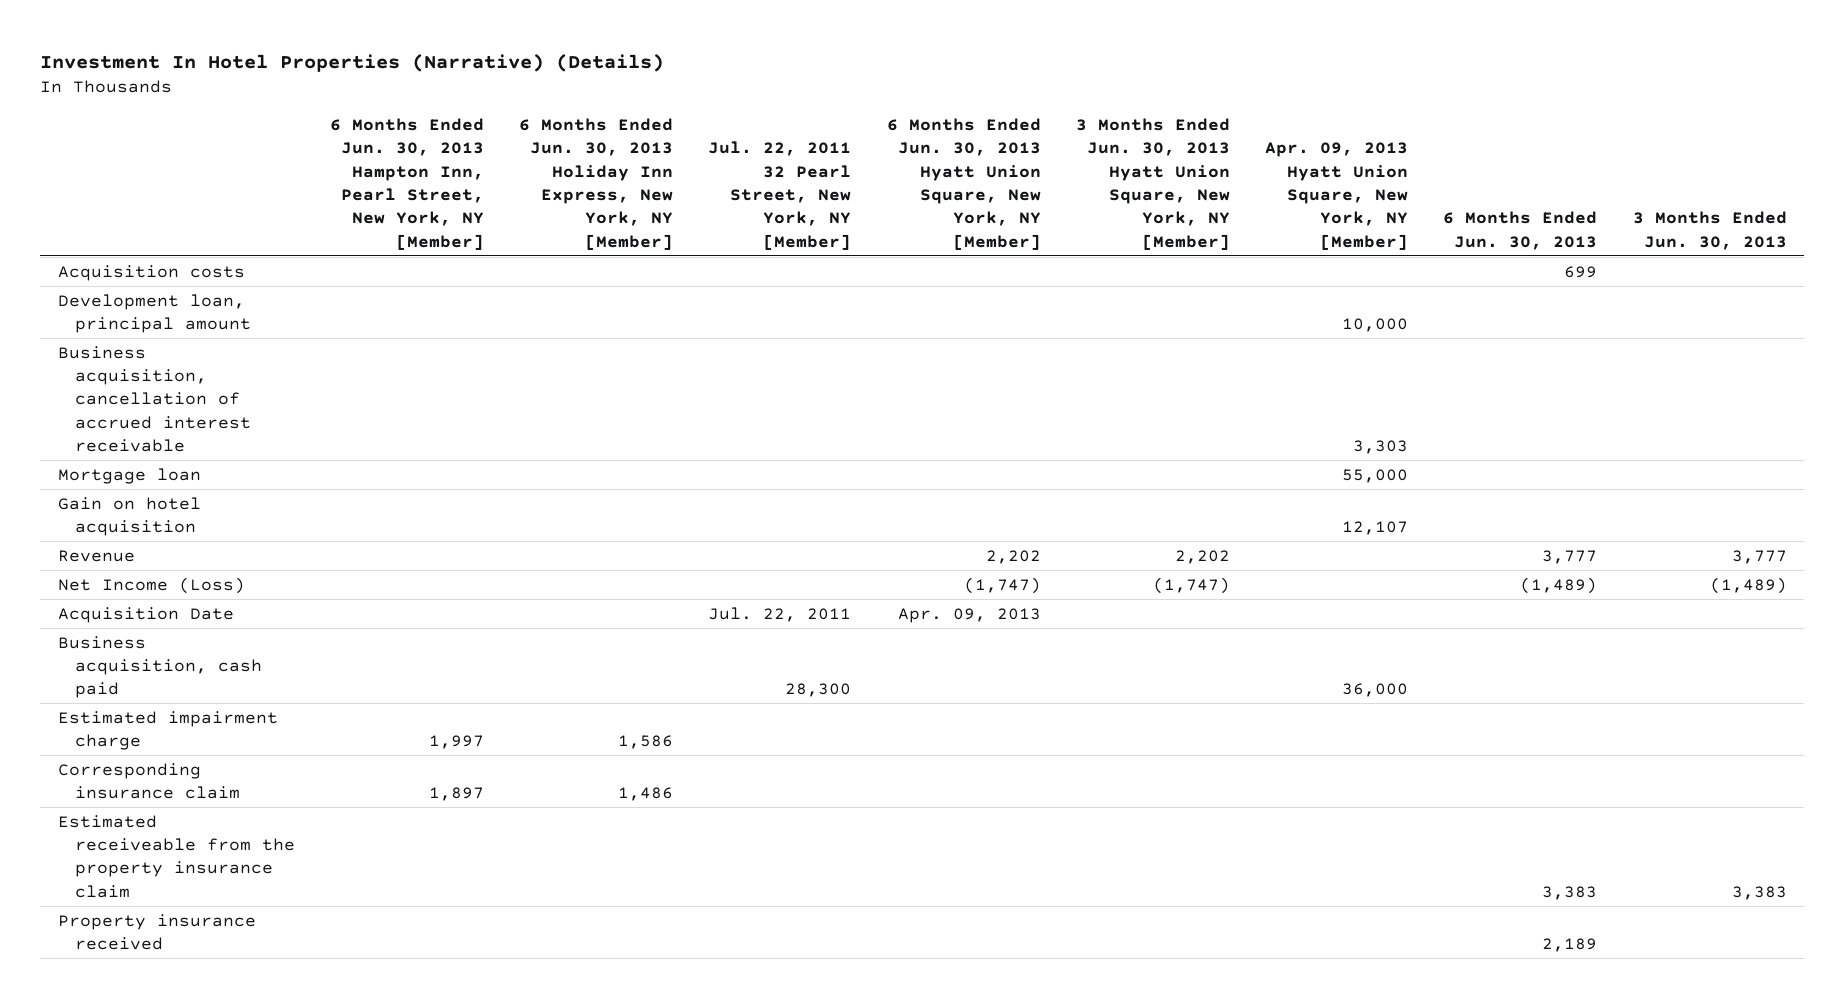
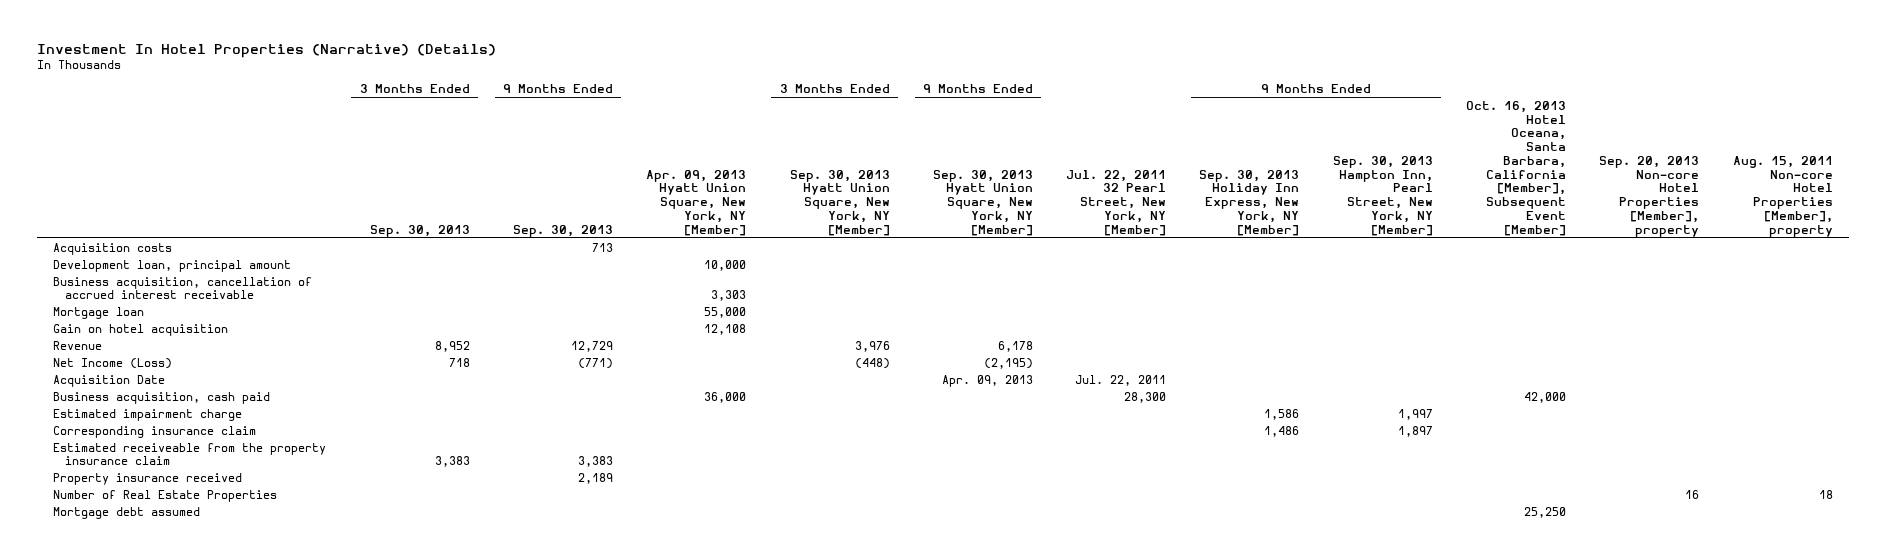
- | 6 Months Ended Jun. 30, 2013 Hampton Inn, Pearl Street, New York, NY [Member] | 6 Months Ended Jun. 30, 2013 Holiday Inn Express, New York, NY [Member] | Jul. 22, 2011 32 Pearl Street, New York, NY [Member] | 6 Months Ended Jun. 30, 2013 Hyatt Union Square, New York, NY [Member] | 3 Months Ended Jun. 30, 2013 Hyatt Union Square, New York, NY [Member] | Apr. 09, 2013 Hyatt Union Square, New York, NY [Member] | 6 Months Ended Jun. 30, 2013 | 3 Months Ended Jun. 30, 2013
+ | 3 Months Ended Sep. 30, 2013 | 9 Months Ended Sep. 30, 2013 | Apr. 09, 2013 Hyatt Union Square, New York, NY [Member] | 3 Months Ended Sep. 30, 2013 Hyatt Union Square, New York, NY [Member] | 9 Months Ended Sep. 30, 2013 Hyatt Union Square, New York, NY [Member] | Jul. 22, 2011 32 Pearl Street, New York, NY [Member] | 9 Months Ended Sep. 30, 2013 Holiday Inn Express, New York, NY [Member] | 9 Months Ended Sep. 30, 2013 Hampton Inn, Pearl Street, New York, NY [Member] | Oct. 16, 2013 Hotel Oceana, Santa Barbara, California [Member], Subsequent Event [Member] | Sep. 20, 2013 Non-core Hotel Properties [Member], property | Aug. 15, 2011 Non-core Hotel Properties [Member], property
- Gain on hotel acquisition | | | | | | 12,107 | |
+ Gain on hotel acquisition | | | 12,108 | | | | | | | |
+ Number of Real Estate Properties | | | | | | | | | | 16 | 18
+ Mortgage debt assumed | | | | | | | | | 25,250 | |

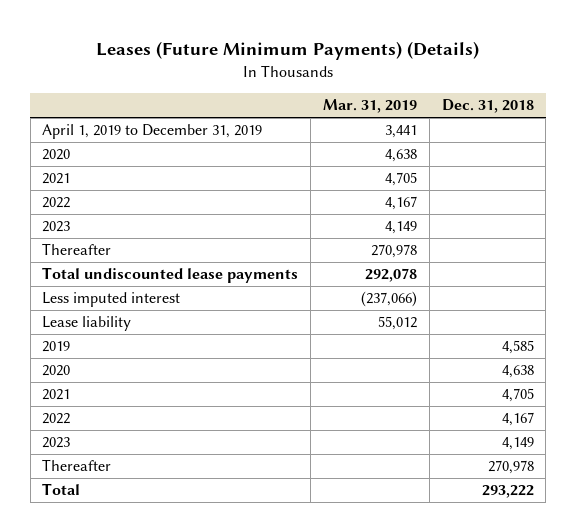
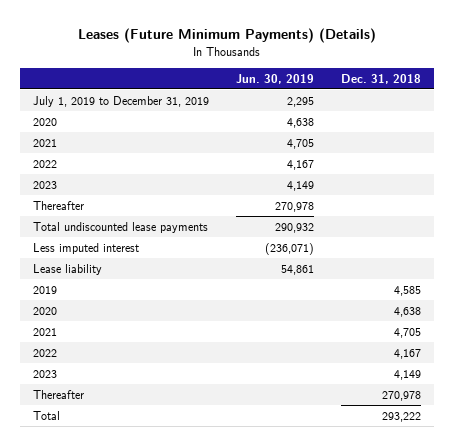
- | Mar. 31, 2019 | Dec. 31, 2018
+ | Jun. 30, 2019 | Dec. 31, 2018
- April 1, 2019 to December 31, 2019 | 3,441 |
+ July 1, 2019 to December 31, 2019 | 2,295 |

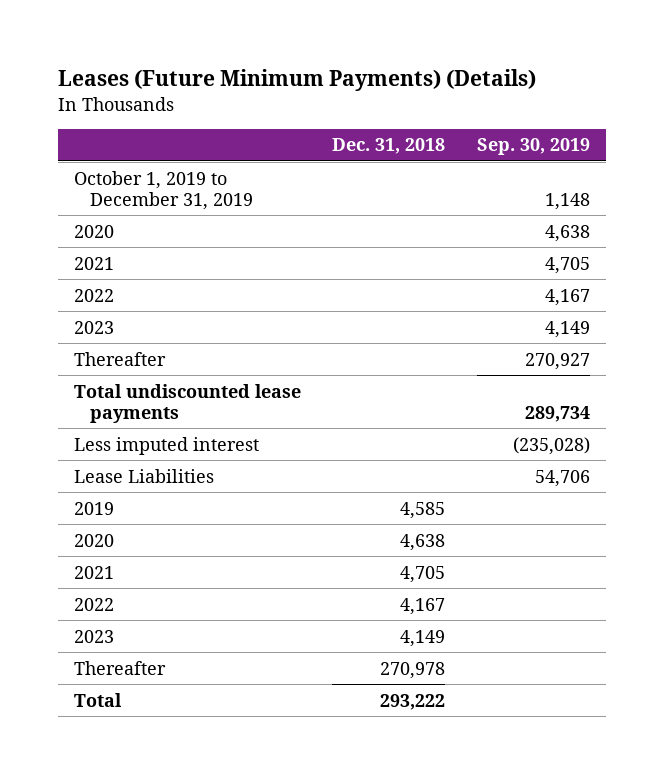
- | Jun. 30, 2019 | Dec. 31, 2018
+ | Dec. 31, 2018 | Sep. 30, 2019
- July 1, 2019 to December 31, 2019 | 2,295 |
+ October 1, 2019 to December 31, 2019 | | 1,148
- Lease liability | 54,861 |
+ Lease Liabilities | | 54,706

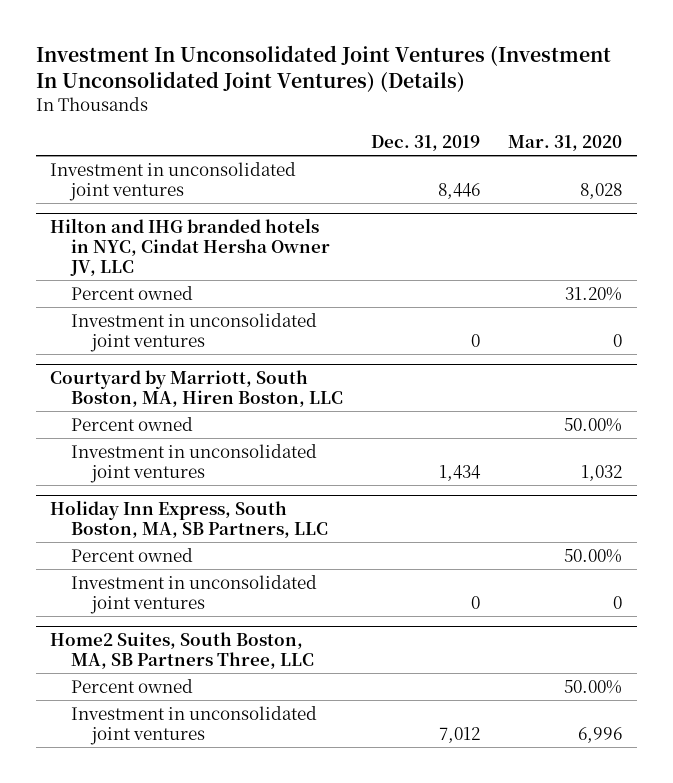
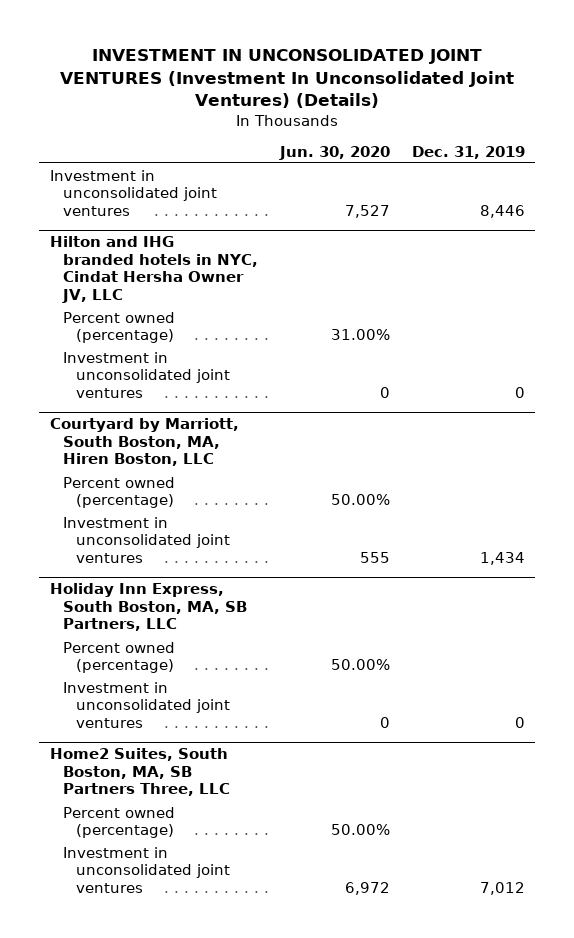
- Investment In Unconsolidated Joint Ventures (Investment In Unconsolidated Joint Ventures) (Details)
+ INVESTMENT IN UNCONSOLIDATED JOINT VENTURES (Investment In Unconsolidated Joint Ventures) (Details)
- | Dec. 31, 2019 | Mar. 31, 2020
+ | Jun. 30, 2020 | Dec. 31, 2019
@ Hilton and IHG branded hotels in NYC, Cindat Hersha Owner JV, LLC
- Percent owned | | 31.20%
+ Percent owned (percentage) | 31.00% |
@ Courtyard by Marriott, South Boston, MA, Hiren Boston, LLC
- Percent owned | | 50.00%
+ Percent owned (percentage) | 50.00% |
@ Holiday Inn Express, South Boston, MA, SB Partners, LLC
- Percent owned | | 50.00%
+ Percent owned (percentage) | 50.00% |
@ Home2 Suites, South Boston, MA, SB Partners Three, LLC
- Percent owned | | 50.00%
+ Percent owned (percentage) | 50.00% |

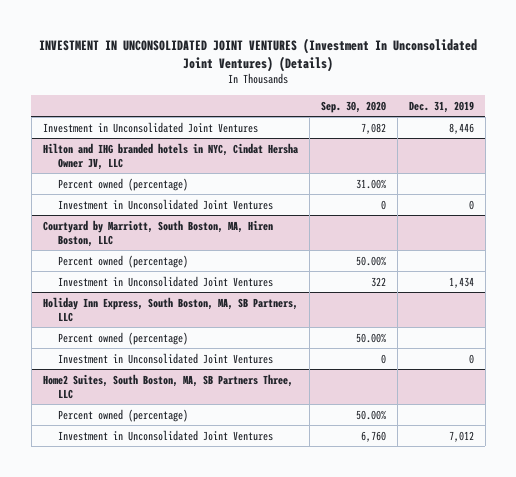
- | Jun. 30, 2020 | Dec. 31, 2019
+ | Sep. 30, 2020 | Dec. 31, 2019
- Investment in unconsolidated joint ventures | 7,527 | 8,446
+ Investment in Unconsolidated Joint Ventures | 7,082 | 8,446
@ Hilton and IHG branded hotels in NYC, Cindat Hersha Owner JV, LLC
- Investment in unconsolidated joint ventures | 0 | 0
+ Investment in Unconsolidated Joint Ventures | 0 | 0
@ Courtyard by Marriott, South Boston, MA, Hiren Boston, LLC
- Investment in unconsolidated joint ventures | 555 | 1,434
+ Investment in Unconsolidated Joint Ventures | 322 | 1,434
@ Holiday Inn Express, South Boston, MA, SB Partners, LLC
- Investment in unconsolidated joint ventures | 0 | 0
+ Investment in Unconsolidated Joint Ventures | 0 | 0
@ Home2 Suites, South Boston, MA, SB Partners Three, LLC
- Investment in unconsolidated joint ventures | 6,972 | 7,012
+ Investment in Unconsolidated Joint Ventures | 6,760 | 7,012

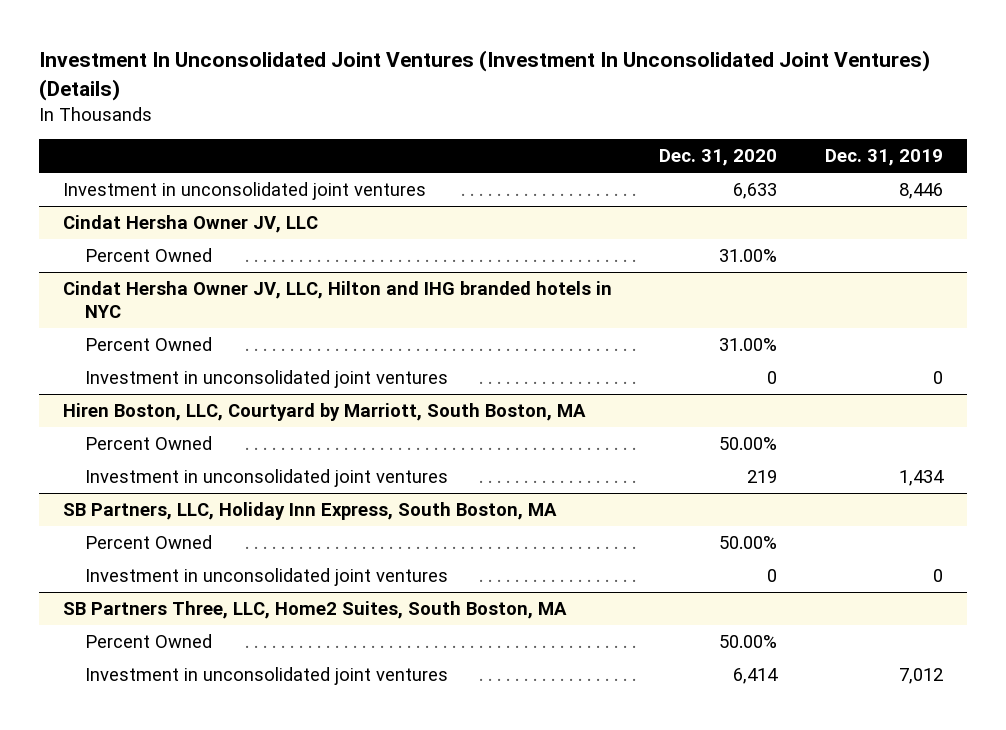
- INVESTMENT IN UNCONSOLIDATED JOINT VENTURES (Investment In Unconsolidated Joint Ventures) (Details)
+ Investment In Unconsolidated Joint Ventures (Investment In Unconsolidated Joint Ventures) (Details)
- | Sep. 30, 2020 | Dec. 31, 2019
+ | Dec. 31, 2020 | Dec. 31, 2019
- Investment in Unconsolidated Joint Ventures | 7,082 | 8,446
- Hilton and IHG branded hotels in NYC, Cindat Hersha Owner JV, LLC
- Percent owned (percentage) | 31.00% |
- Investment in Unconsolidated Joint Ventures | 0 | 0
- Courtyard by Marriott, South Boston, MA, Hiren Boston, LLC
- Percent owned (percentage) | 50.00% |
- Investment in Unconsolidated Joint Ventures | 322 | 1,434
- Holiday Inn Express, South Boston, MA, SB Partners, LLC
- Percent owned (percentage) | 50.00% |
- Investment in Unconsolidated Joint Ventures | 0 | 0
- Home2 Suites, South Boston, MA, SB Partners Three, LLC
- Percent owned (percentage) | 50.00% |
- Investment in Unconsolidated Joint Ventures | 6,760 | 7,012
+ Investment in unconsolidated joint ventures | 6,633 | 8,446
+ Cindat Hersha Owner JV, LLC
+ Percent Owned | 31.00% |
+ Cindat Hersha Owner JV, LLC, Hilton and IHG branded hotels in NYC
+ Percent Owned | 31.00% |
+ Investment in unconsolidated joint ventures | 0 | 0
+ Hiren Boston, LLC, Courtyard by Marriott, South Boston, MA
+ Percent Owned | 50.00% |
+ Investment in unconsolidated joint ventures | 219 | 1,434
+ SB Partners, LLC, Holiday Inn Express, South Boston, MA
+ Percent Owned | 50.00% |
+ Investment in unconsolidated joint ventures | 0 | 0
+ SB Partners Three, LLC, Home2 Suites, South Boston, MA
+ Percent Owned | 50.00% |
+ Investment in unconsolidated joint ventures | 6,414 | 7,012

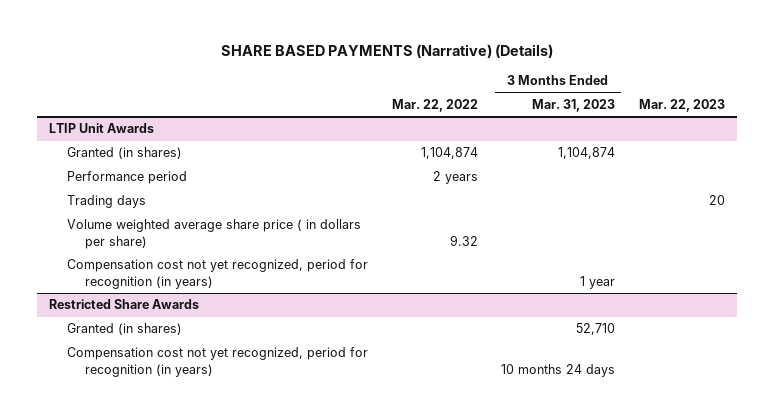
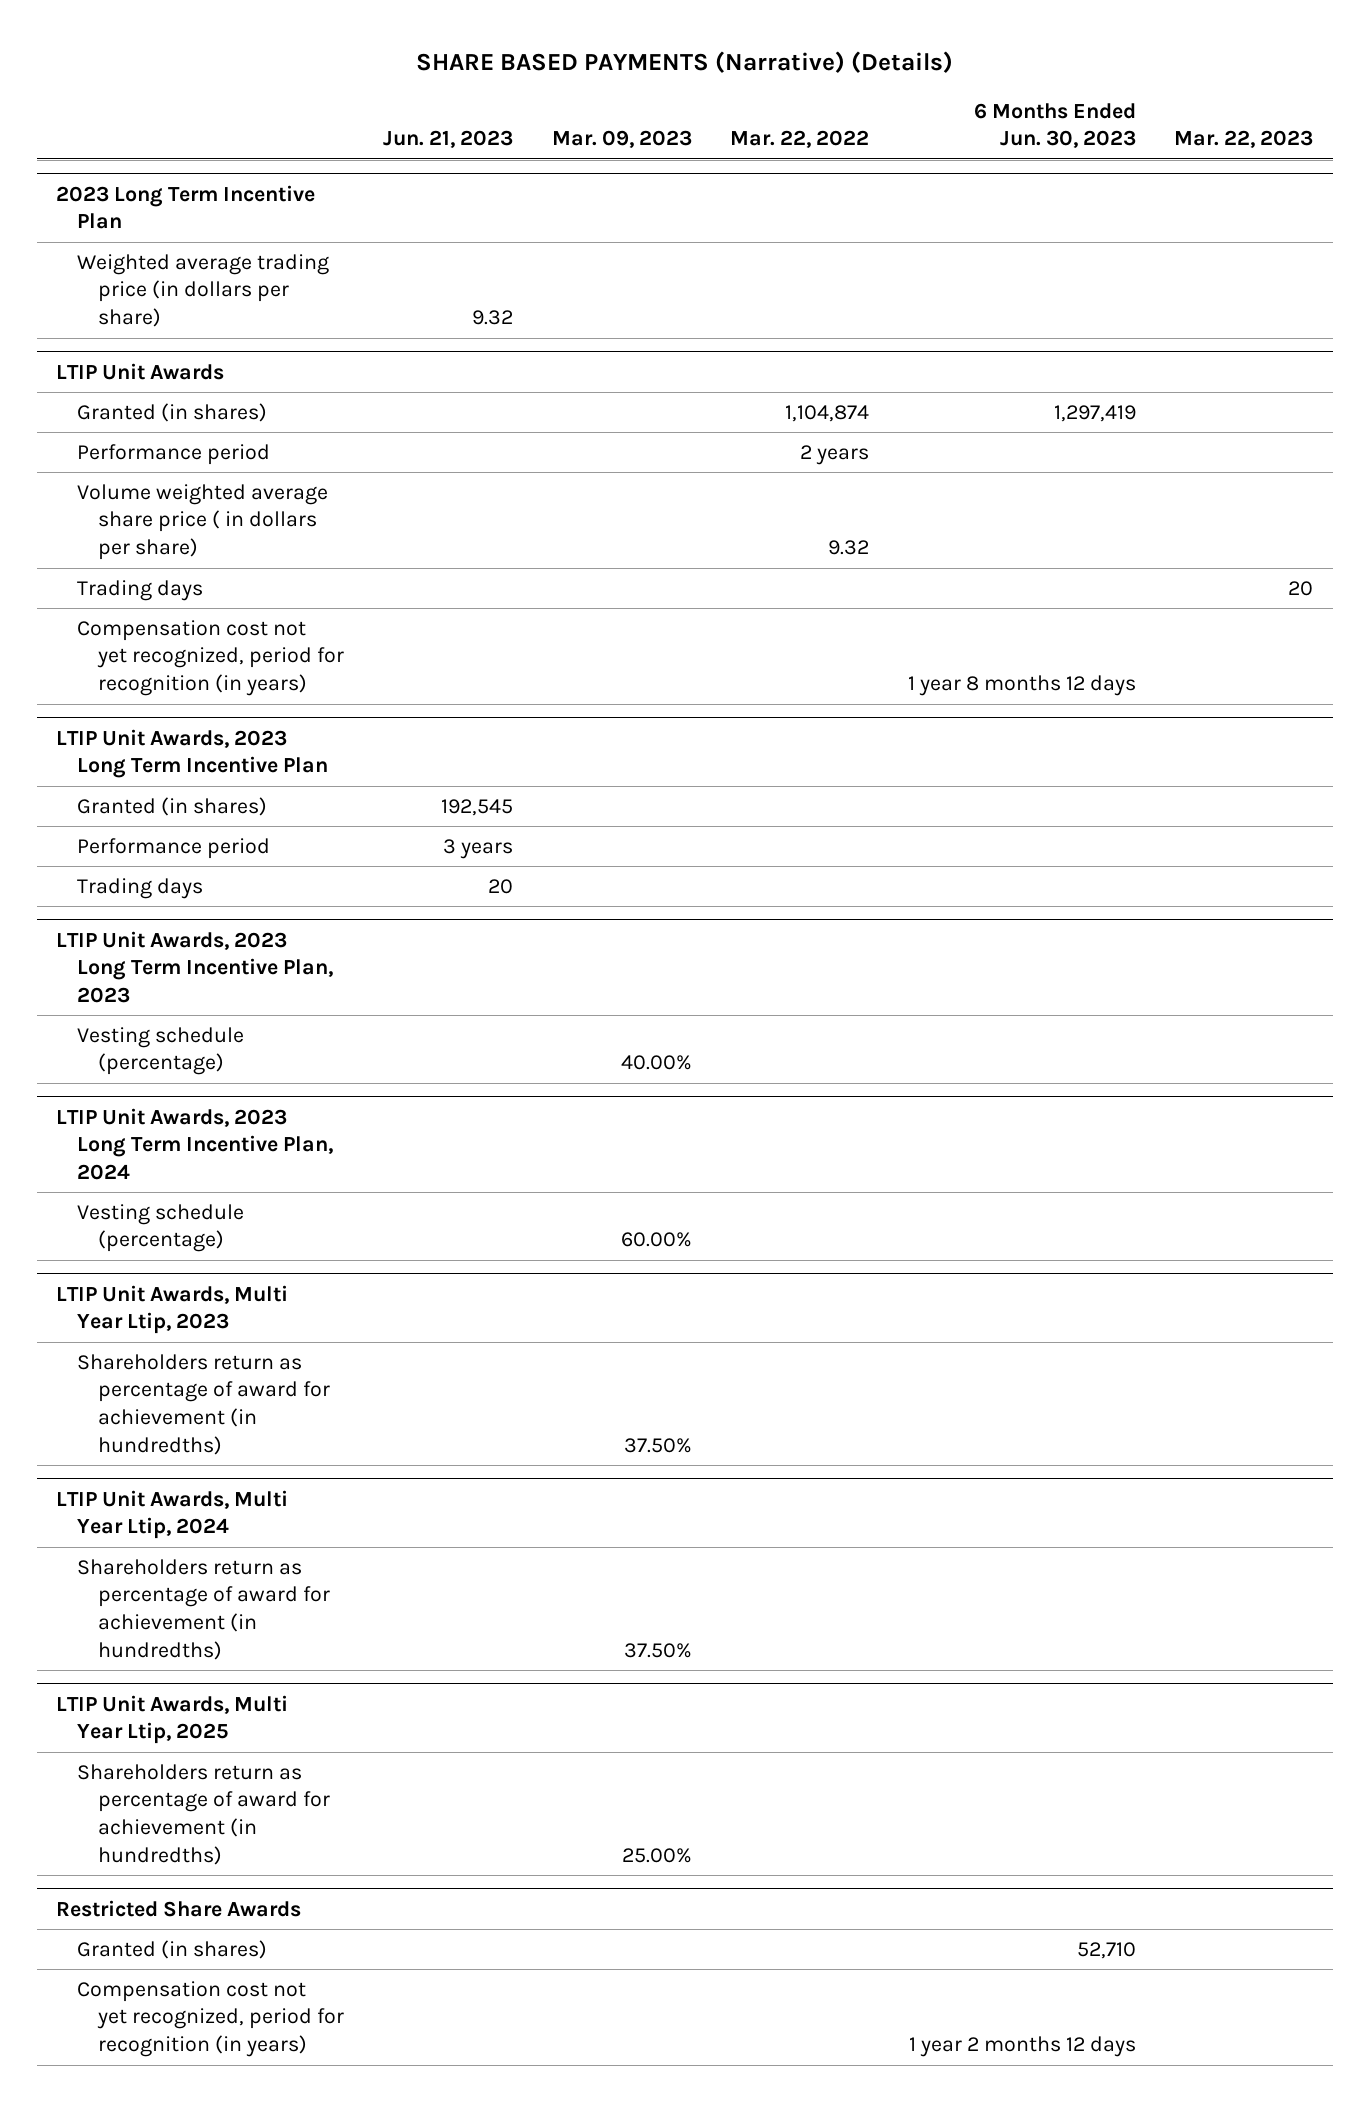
- | Mar. 22, 2022 | 3 Months Ended Mar. 31, 2023 | Mar. 22, 2023
+ | Jun. 21, 2023 | Mar. 09, 2023 | Mar. 22, 2022 | 6 Months Ended Jun. 30, 2023 | Mar. 22, 2023
+ 2023 Long Term Incentive Plan
+ Weighted average trading price (in dollars per share) | 9.32 | | | |
@ LTIP Unit Awards
moved down: Trading days | | | | | 20
+ LTIP Unit Awards, 2023 Long Term Incentive Plan
+ Granted (in shares) | 192,545 | | | |
+ Performance period | 3 years | | | |
+ Trading days | 20 | | | |
+ LTIP Unit Awards, 2023 Long Term Incentive Plan, 2023
+ Vesting schedule (percentage) | | 40.00% | | |
+ LTIP Unit Awards, 2023 Long Term Incentive Plan, 2024
+ Vesting schedule (percentage) | | 60.00% | | |
+ LTIP Unit Awards, Multi Year Ltip, 2023
+ Shareholders return as percentage of award for achievement (in hundredths) | | 37.50% | | |
+ LTIP Unit Awards, Multi Year Ltip, 2024
+ Shareholders return as percentage of award for achievement (in hundredths) | | 37.50% | | |
+ LTIP Unit Awards, Multi Year Ltip, 2025
+ Shareholders return as percentage of award for achievement (in hundredths) | | 25.00% | | |

